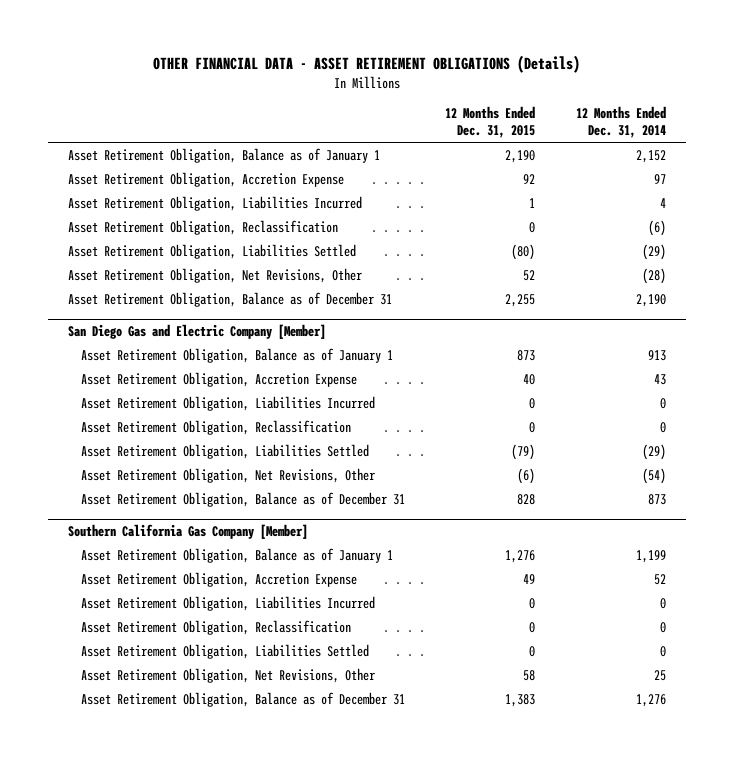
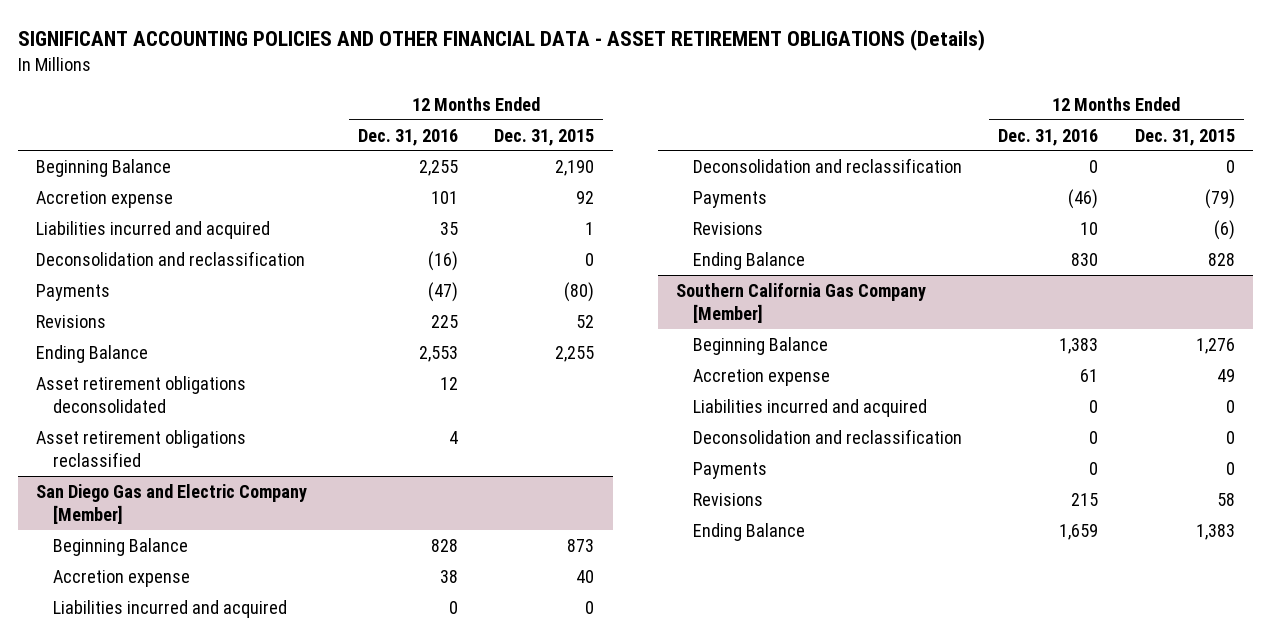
- OTHER FINANCIAL DATA - ASSET RETIREMENT OBLIGATIONS (Details)
+ SIGNIFICANT ACCOUNTING POLICIES AND OTHER FINANCIAL DATA - ASSET RETIREMENT OBLIGATIONS (Details)
- | 12 Months Ended Dec. 31, 2015 | 12 Months Ended Dec. 31, 2014
+ | 12 Months Ended Dec. 31, 2016 | 12 Months Ended Dec. 31, 2015
- Asset Retirement Obligation, Balance as of January 1 | 2,190 | 2,152
- Asset Retirement Obligation, Accretion Expense | 92 | 97
- Asset Retirement Obligation, Liabilities Incurred | 1 | 4
- Asset Retirement Obligation, Reclassification | 0 | (6)
- Asset Retirement Obligation, Liabilities Settled | (80) | (29)
- Asset Retirement Obligation, Net Revisions, Other | 52 | (28)
- Asset Retirement Obligation, Balance as of December 31 | 2,255 | 2,190
+ Beginning Balance | 2,255 | 2,190
+ Accretion expense | 101 | 92
+ Liabilities incurred and acquired | 35 | 1
+ Deconsolidation and reclassification | (16) | 0
+ Payments | (47) | (80)
+ Revisions | 225 | 52
+ Ending Balance | 2,553 | 2,255
+ Asset retirement obligations deconsolidated | 12 |
+ Asset retirement obligations reclassified | 4 |
@ San Diego Gas and Electric Company [Member]
- Asset Retirement Obligation, Balance as of January 1 | 873 | 913
- Asset Retirement Obligation, Accretion Expense | 40 | 43
- Asset Retirement Obligation, Liabilities Incurred | 0 | 0
- Asset Retirement Obligation, Reclassification | 0 | 0
- Asset Retirement Obligation, Liabilities Settled | (79) | (29)
- Asset Retirement Obligation, Net Revisions, Other | (6) | (54)
- Asset Retirement Obligation, Balance as of December 31 | 828 | 873
+ Beginning Balance | 828 | 873
+ Accretion expense | 38 | 40
+ Liabilities incurred and acquired | 0 | 0
+ Deconsolidation and reclassification | 0 | 0
+ Payments | (46) | (79)
+ Revisions | 10 | (6)
+ Ending Balance | 830 | 828
@ Southern California Gas Company [Member]
- Asset Retirement Obligation, Balance as of January 1 | 1,276 | 1,199
- Asset Retirement Obligation, Accretion Expense | 49 | 52
- Asset Retirement Obligation, Liabilities Incurred | 0 | 0
- Asset Retirement Obligation, Reclassification | 0 | 0
- Asset Retirement Obligation, Liabilities Settled | 0 | 0
- Asset Retirement Obligation, Net Revisions, Other | 58 | 25
- Asset Retirement Obligation, Balance as of December 31 | 1,383 | 1,276
+ Beginning Balance | 1,383 | 1,276
+ Accretion expense | 61 | 49
+ Liabilities incurred and acquired | 0 | 0
+ Deconsolidation and reclassification | 0 | 0
+ Payments | 0 | 0
+ Revisions | 215 | 58
+ Ending Balance | 1,659 | 1,383

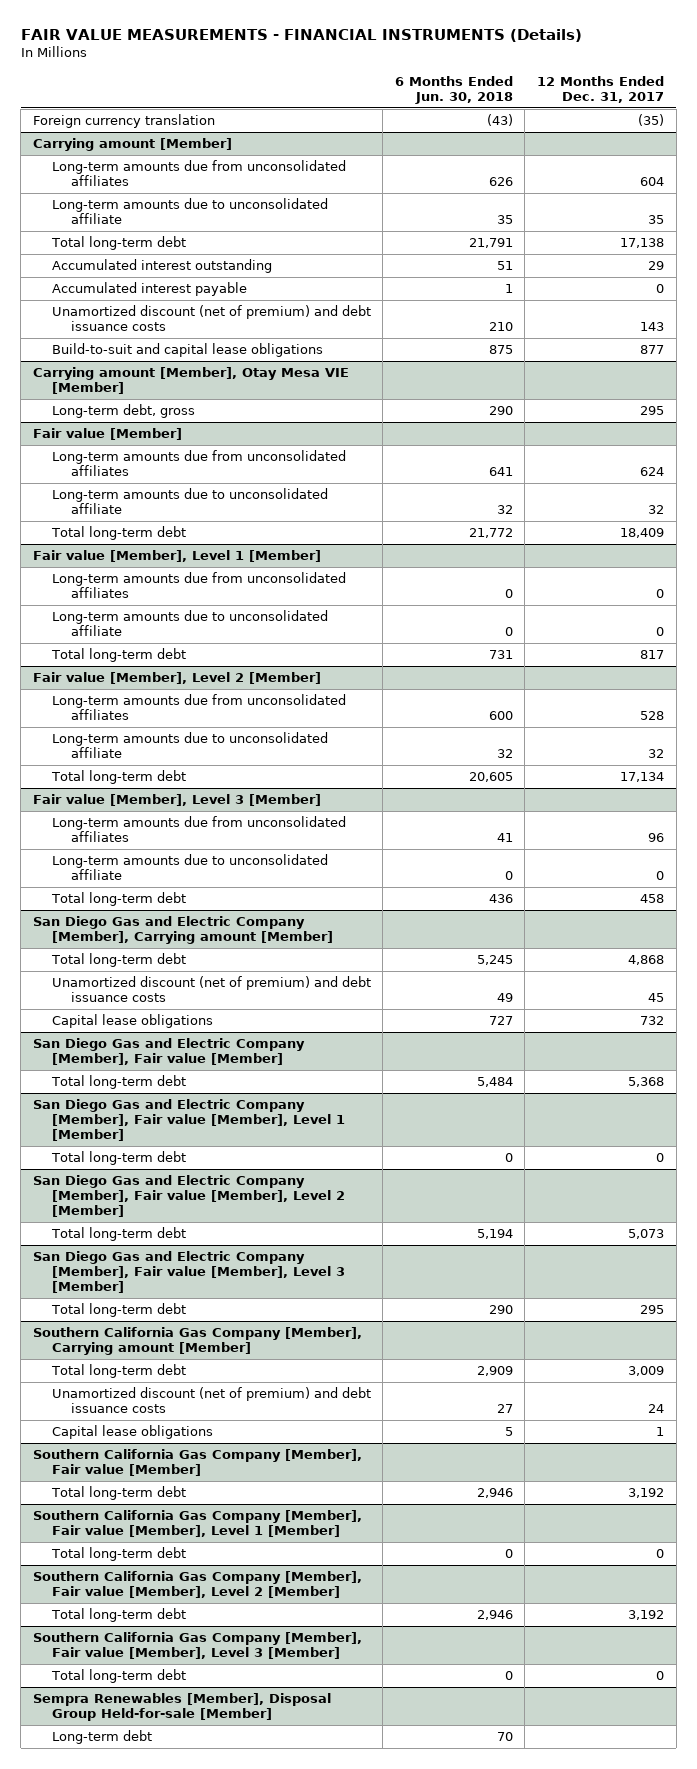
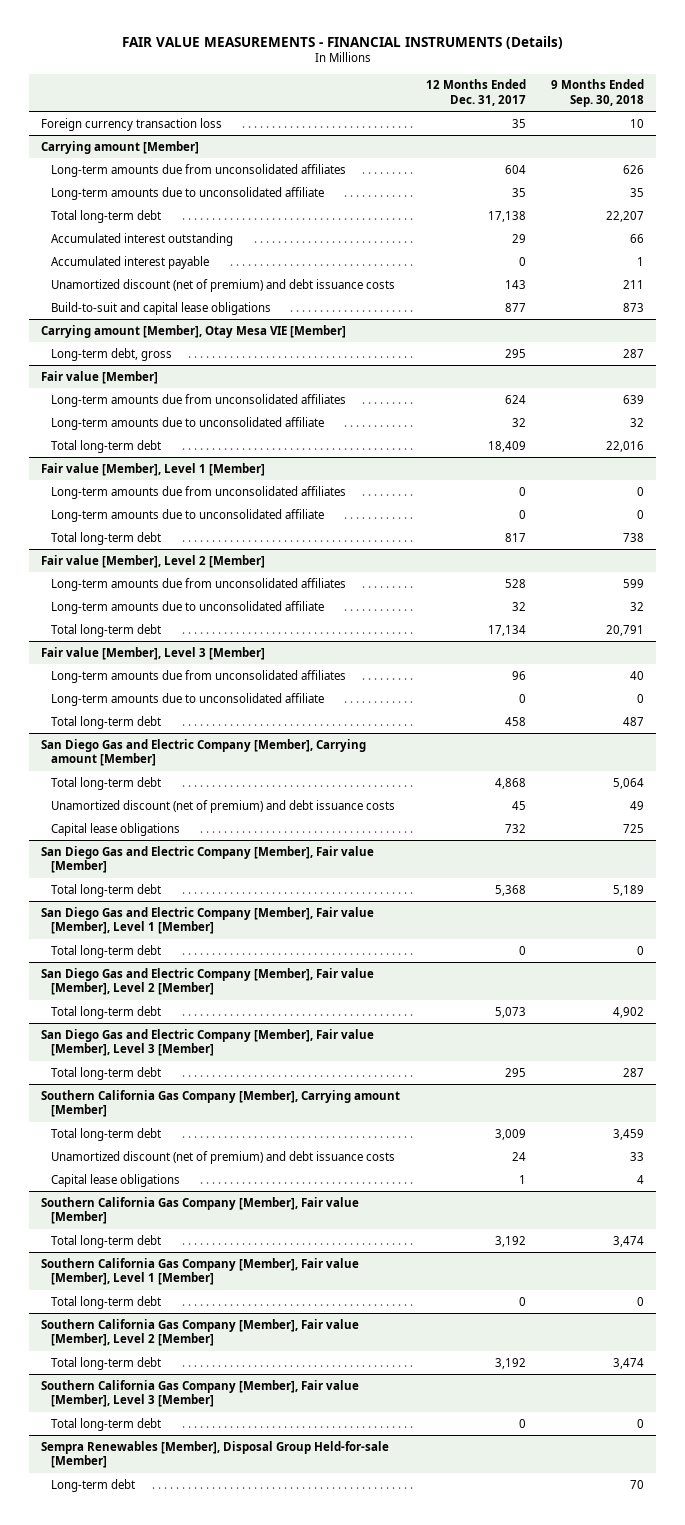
- | 6 Months Ended Jun. 30, 2018 | 12 Months Ended Dec. 31, 2017
+ | 12 Months Ended Dec. 31, 2017 | 9 Months Ended Sep. 30, 2018
- Foreign currency translation | (43) | (35)
+ Foreign currency transaction loss | 35 | 10

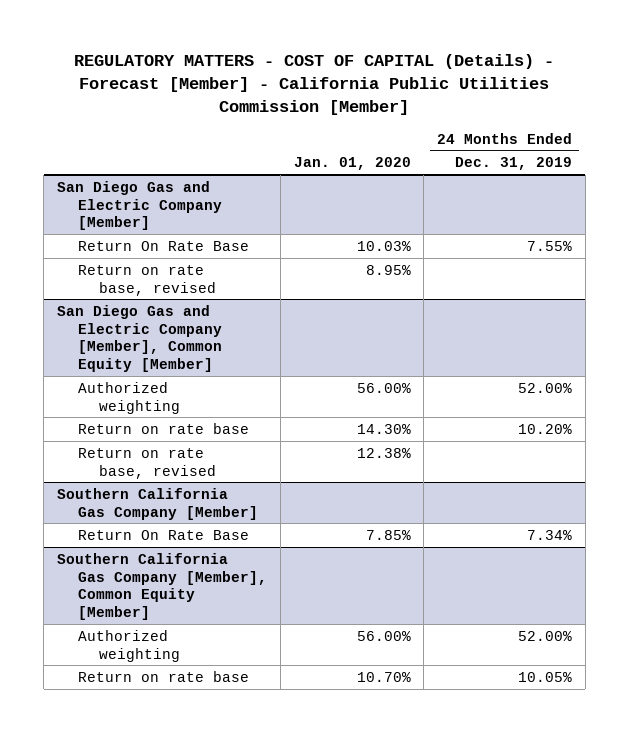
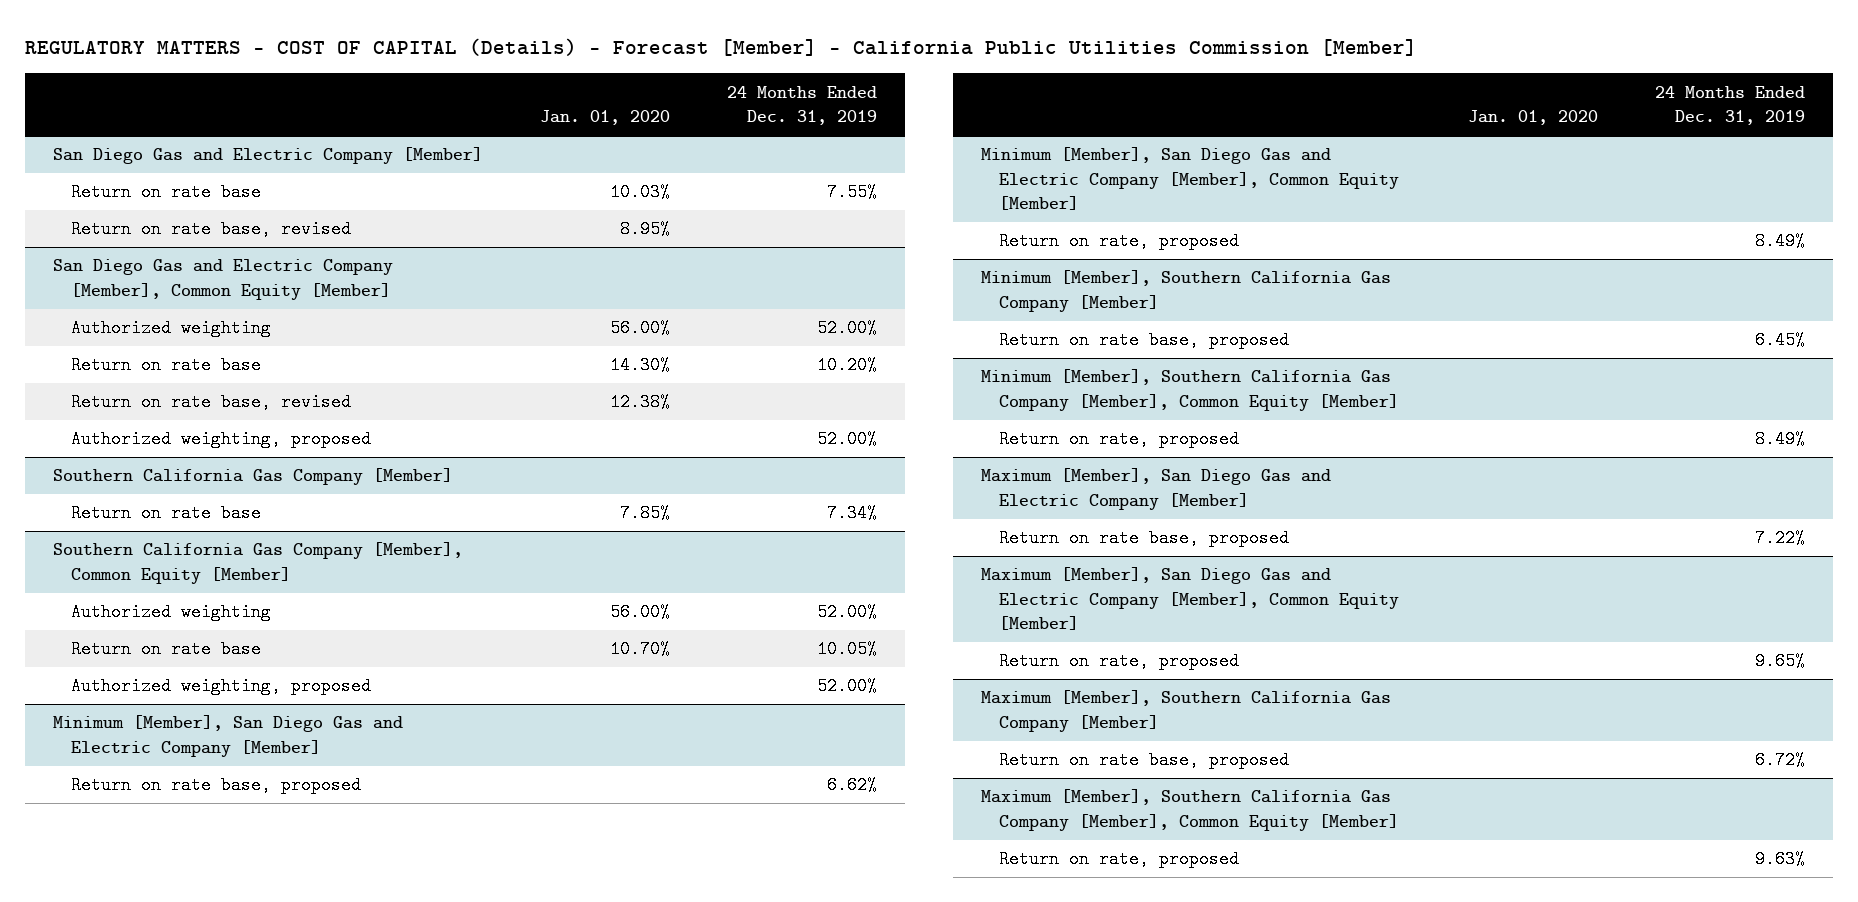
@ San Diego Gas and Electric Company [Member]
- Return On Rate Base | 10.03% | 7.55%
+ Return on rate base | 10.03% | 7.55%
@ San Diego Gas and Electric Company [Member], Common Equity [Member]
+ Authorized weighting, proposed | | 52.00%
@ Southern California Gas Company [Member]
- Return On Rate Base | 7.85% | 7.34%
+ Return on rate base | 7.85% | 7.34%
@ Southern California Gas Company [Member], Common Equity [Member]
+ Authorized weighting, proposed | | 52.00%
+ Minimum [Member], San Diego Gas and Electric Company [Member]
+ Return on rate base, proposed | | 6.62%
+ Minimum [Member], San Diego Gas and Electric Company [Member], Common Equity [Member]
+ Return on rate, proposed | | 8.49%
+ Minimum [Member], Southern California Gas Company [Member]
+ Return on rate base, proposed | | 6.45%
+ Minimum [Member], Southern California Gas Company [Member], Common Equity [Member]
+ Return on rate, proposed | | 8.49%
+ Maximum [Member], San Diego Gas and Electric Company [Member]
+ Return on rate base, proposed | | 7.22%
+ Maximum [Member], San Diego Gas and Electric Company [Member], Common Equity [Member]
+ Return on rate, proposed | | 9.65%
+ Maximum [Member], Southern California Gas Company [Member]
+ Return on rate base, proposed | | 6.72%
+ Maximum [Member], Southern California Gas Company [Member], Common Equity [Member]
+ Return on rate, proposed | | 9.63%

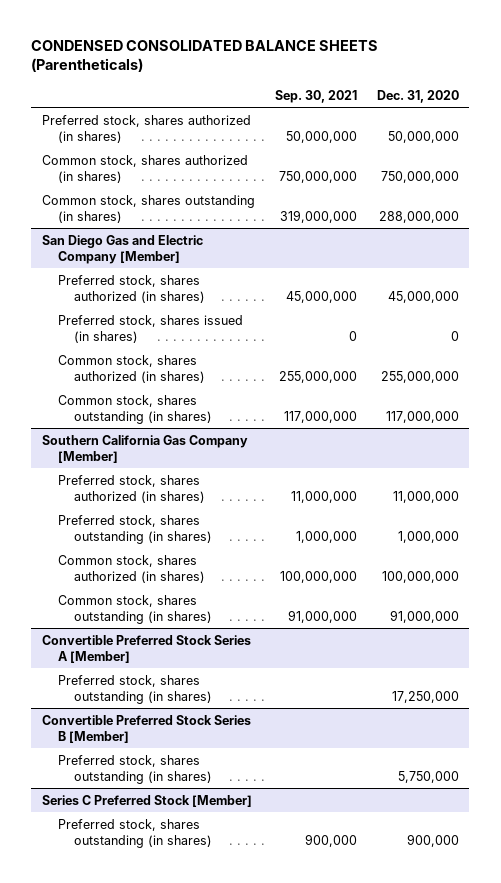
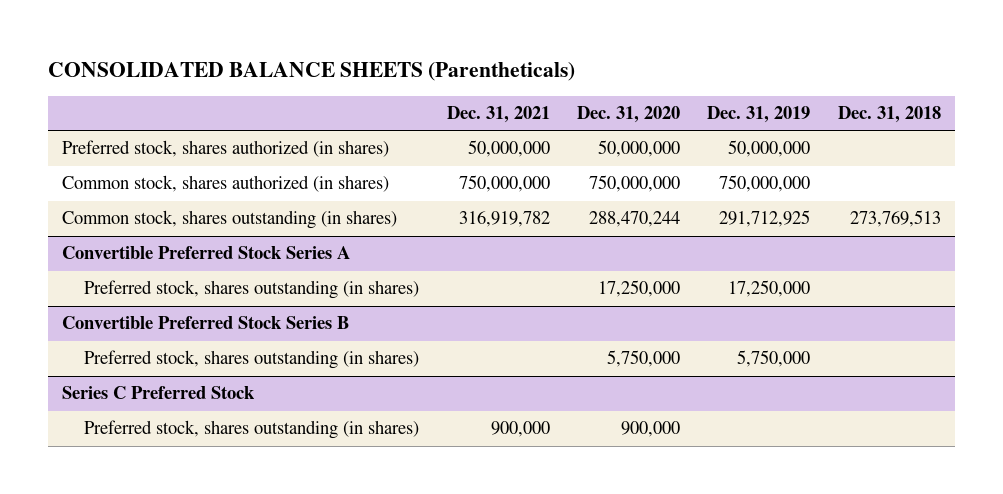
- CONDENSED CONSOLIDATED BALANCE SHEETS (Parentheticals)
+ CONSOLIDATED BALANCE SHEETS (Parentheticals)
- | Sep. 30, 2021 | Dec. 31, 2020
+ | Dec. 31, 2021 | Dec. 31, 2020 | Dec. 31, 2019 | Dec. 31, 2018
- Common stock, shares outstanding (in shares) | 319,000,000 | 288,000,000
- San Diego Gas and Electric Company [Member]
- Preferred stock, shares authorized (in shares) | 45,000,000 | 45,000,000
- Preferred stock, shares issued (in shares) | 0 | 0
- Common stock, shares authorized (in shares) | 255,000,000 | 255,000,000
- Common stock, shares outstanding (in shares) | 117,000,000 | 117,000,000
- Southern California Gas Company [Member]
- Preferred stock, shares authorized (in shares) | 11,000,000 | 11,000,000
- Preferred stock, shares outstanding (in shares) | 1,000,000 | 1,000,000
- Common stock, shares authorized (in shares) | 100,000,000 | 100,000,000
- Common stock, shares outstanding (in shares) | 91,000,000 | 91,000,000
- Convertible Preferred Stock Series A [Member]
+ Common stock, shares outstanding (in shares) | 316,919,782 | 288,470,244 | 291,712,925 | 273,769,513
+ Convertible Preferred Stock Series A
- Convertible Preferred Stock Series B [Member]
+ Convertible Preferred Stock Series B
- Series C Preferred Stock [Member]
+ Series C Preferred Stock

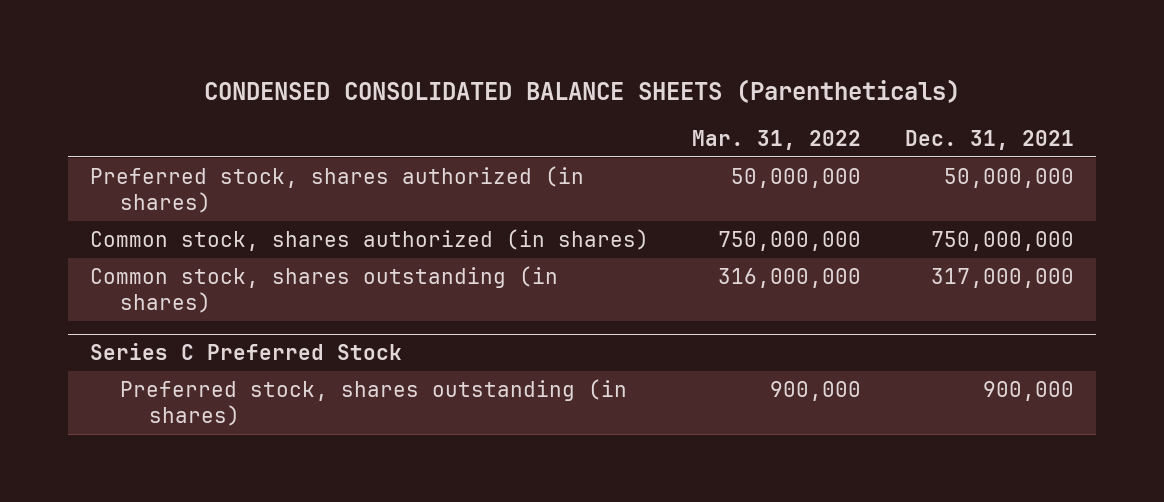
- CONSOLIDATED BALANCE SHEETS (Parentheticals)
+ CONDENSED CONSOLIDATED BALANCE SHEETS (Parentheticals)
- | Dec. 31, 2021 | Dec. 31, 2020 | Dec. 31, 2019 | Dec. 31, 2018
+ | Mar. 31, 2022 | Dec. 31, 2021
- Common stock, shares outstanding (in shares) | 316,919,782 | 288,470,244 | 291,712,925 | 273,769,513
- Convertible Preferred Stock Series A
- Preferred stock, shares outstanding (in shares) | | 17,250,000 | 17,250,000 |
- Convertible Preferred Stock Series B
- Preferred stock, shares outstanding (in shares) | | 5,750,000 | 5,750,000 |
+ Common stock, shares outstanding (in shares) | 316,000,000 | 317,000,000

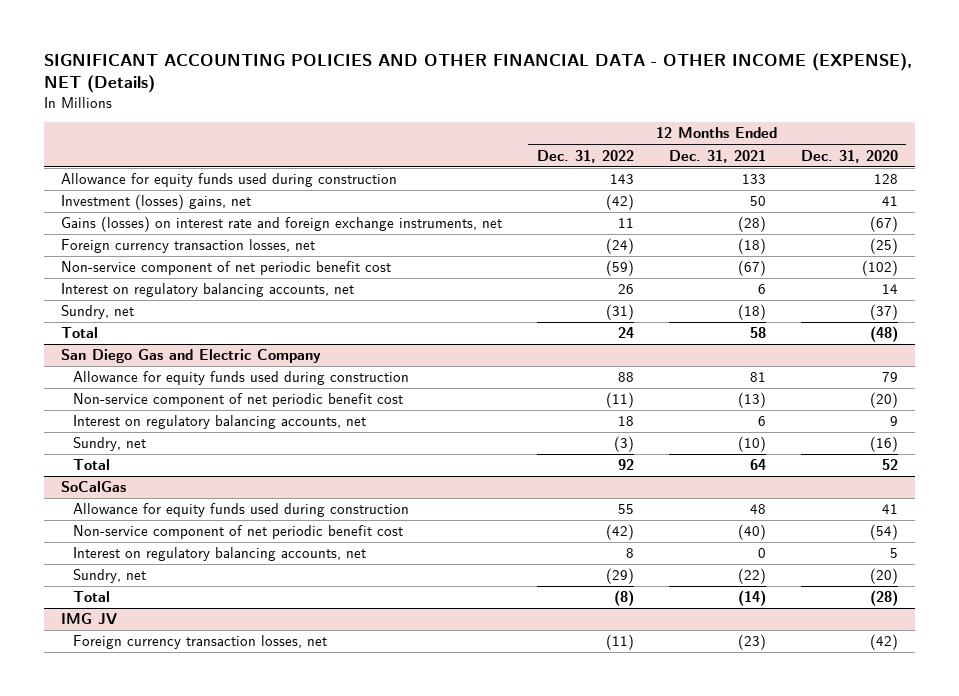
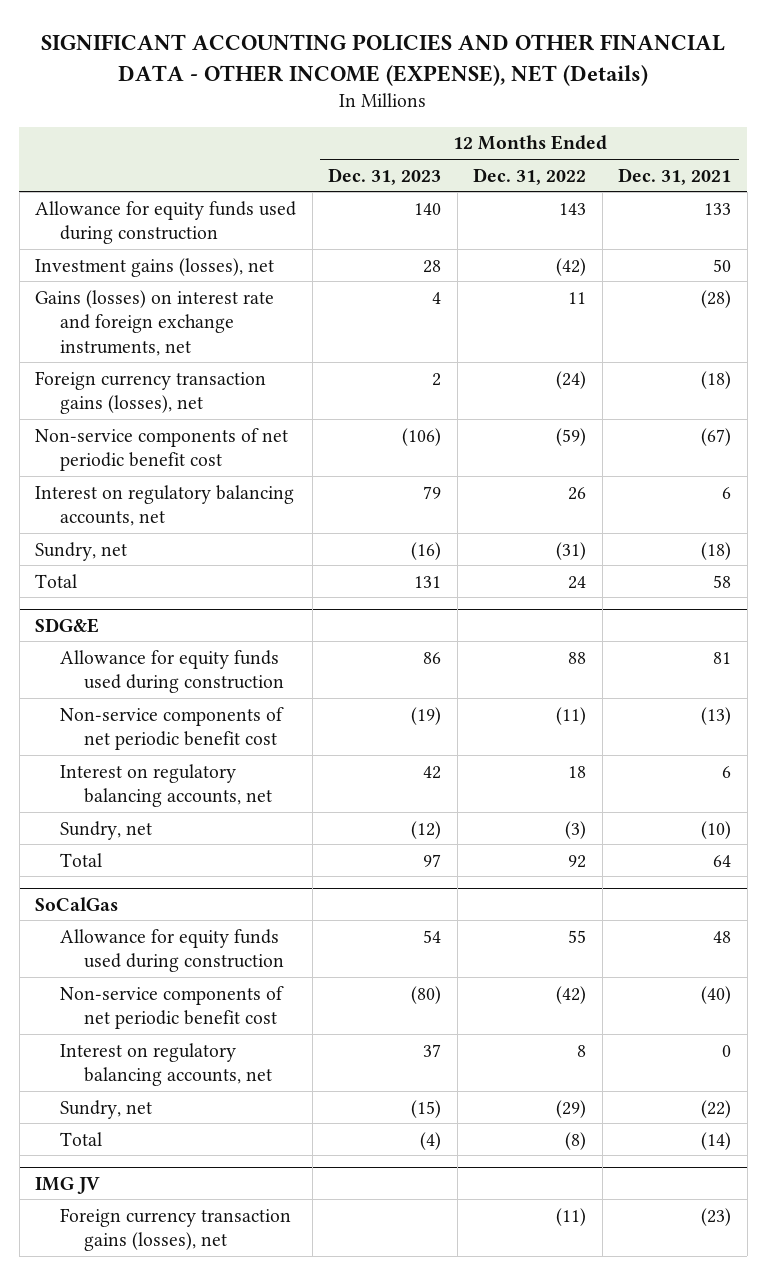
- | 12 Months Ended Dec. 31, 2022 | 12 Months Ended Dec. 31, 2021 | 12 Months Ended Dec. 31, 2020
+ | 12 Months Ended Dec. 31, 2023 | 12 Months Ended Dec. 31, 2022 | 12 Months Ended Dec. 31, 2021
- Investment (losses) gains, net | (42) | 50 | 41
+ Investment gains (losses), net | 28 | (42) | 50
- Foreign currency transaction losses, net | (24) | (18) | (25)
- Non-service component of net periodic benefit cost | (59) | (67) | (102)
+ Foreign currency transaction gains (losses), net | 2 | (24) | (18)
+ Non-service components of net periodic benefit cost | (106) | (59) | (67)
- San Diego Gas and Electric Company
+ SDG&E
- Non-service component of net periodic benefit cost | (11) | (13) | (20)
+ Non-service components of net periodic benefit cost | (19) | (11) | (13)
@ SoCalGas
- Non-service component of net periodic benefit cost | (42) | (40) | (54)
+ Non-service components of net periodic benefit cost | (80) | (42) | (40)
@ IMG JV
- Foreign currency transaction losses, net | (11) | (23) | (42)
+ Foreign currency transaction gains (losses), net | | (11) | (23)

